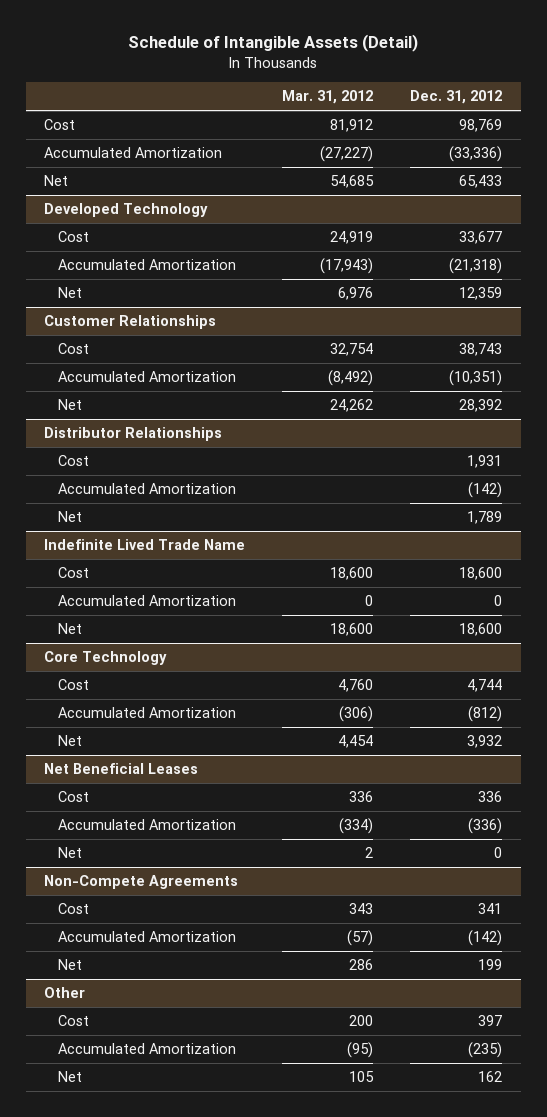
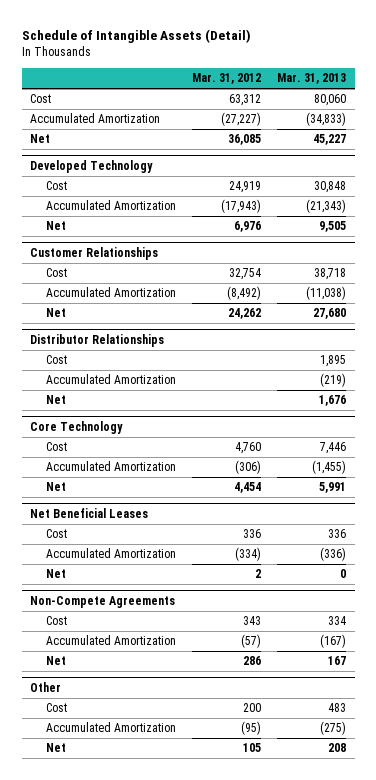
- | Mar. 31, 2012 | Dec. 31, 2012
+ | Mar. 31, 2012 | Mar. 31, 2013
- Cost | 81,912 | 98,769
+ Cost | 63,312 | 80,060
- Net | 54,685 | 65,433
+ Net | 36,085 | 45,227
- Indefinite Lived Trade Name
- Cost | 18,600 | 18,600
- Accumulated Amortization | 0 | 0
- Net | 18,600 | 18,600

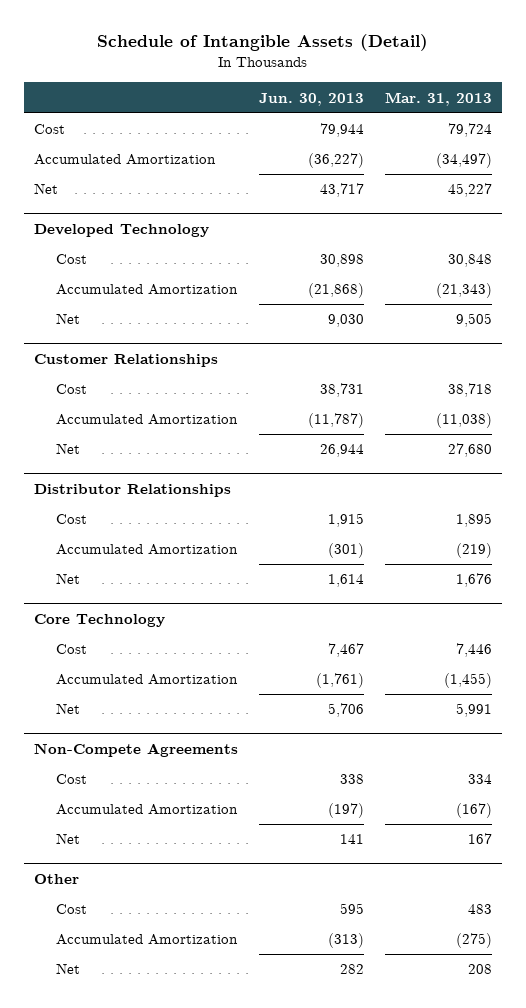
- | Mar. 31, 2012 | Mar. 31, 2013
+ | Jun. 30, 2013 | Mar. 31, 2013
- Cost | 63,312 | 80,060
- Accumulated Amortization | (27,227) | (34,833)
+ Cost | 79,944 | 79,724
+ Accumulated Amortization | (36,227) | (34,497)
- Net Beneficial Leases
- Cost | 336 | 336
- Accumulated Amortization | (334) | (336)
- Net | 2 | 0

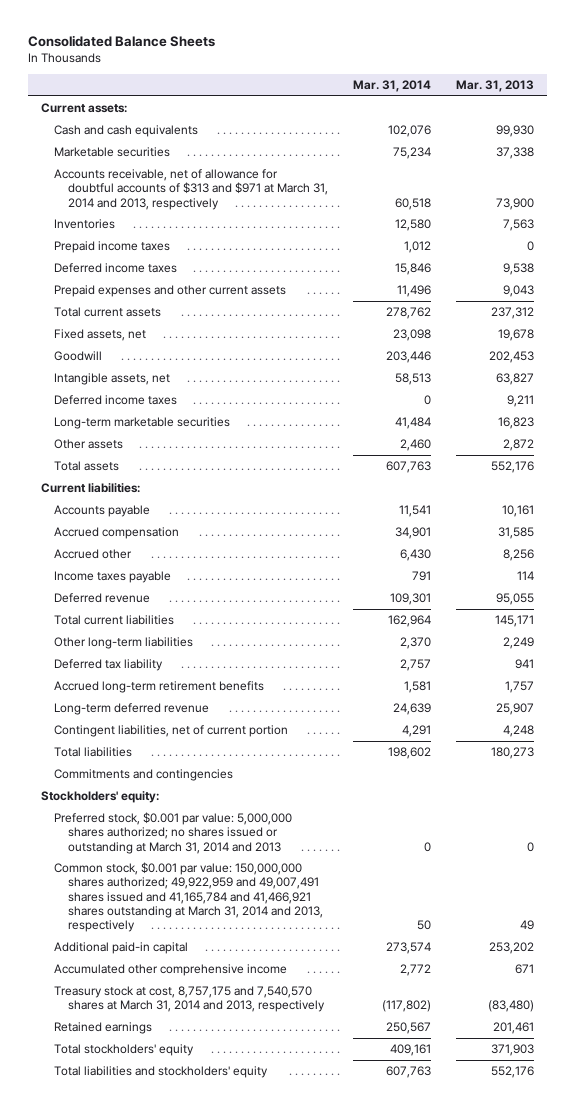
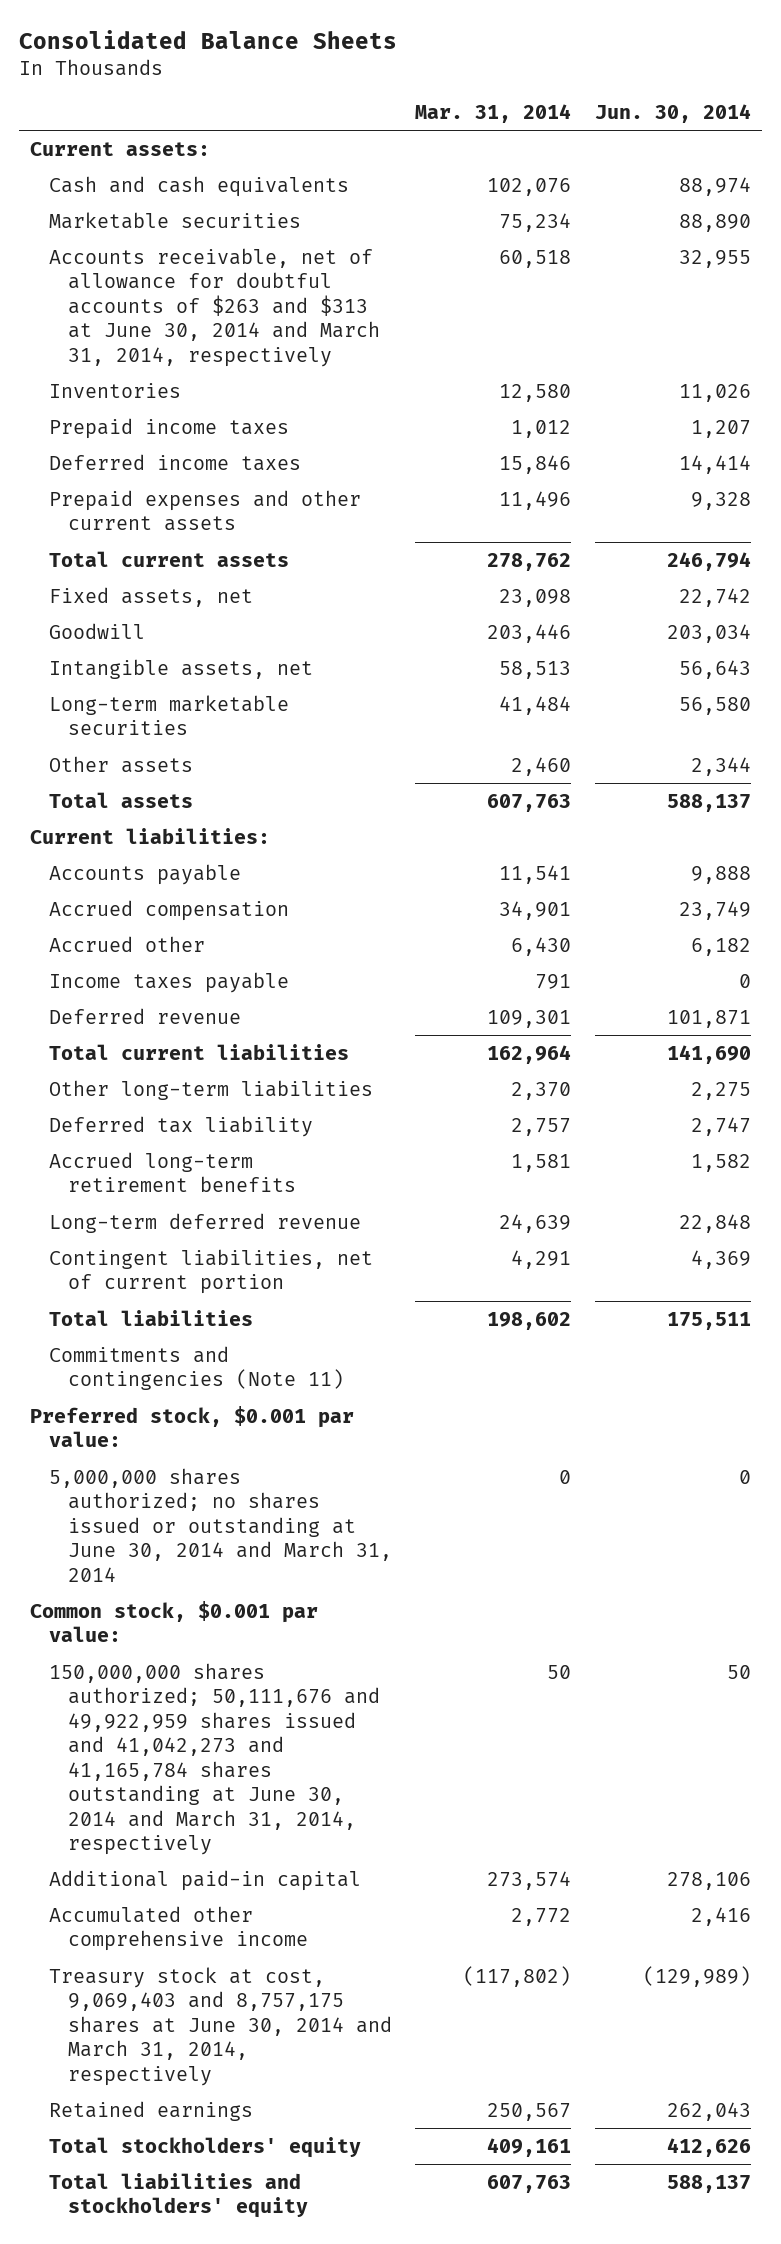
- | Mar. 31, 2014 | Mar. 31, 2013
+ | Mar. 31, 2014 | Jun. 30, 2014
- Accounts receivable, net of allowance for doubtful accounts of $313 and $971 at March 31, 2014 and 2013, respectively | 60,518 | 73,900
+ Accounts receivable, net of allowance for doubtful accounts of $263 and $313 at June 30, 2014 and March 31, 2014, respectively | 60,518 | 32,955
- Deferred income taxes | 0 | 9,211
- Commitments and contingencies
- Stockholders' equity:
- Preferred stock, $0.001 par value: 5,000,000 shares authorized; no shares issued or outstanding at March 31, 2014 and 2013 | 0 | 0
- Common stock, $0.001 par value: 150,000,000 shares authorized; 49,922,959 and 49,007,491 shares issued and 41,165,784 and 41,466,921 shares outstanding at March 31, 2014 and 2013, respectively | 50 | 49
+ Commitments and contingencies (Note 11)
+ Preferred stock, $0.001 par value:
+ 5,000,000 shares authorized; no shares issued or outstanding at June 30, 2014 and March 31, 2014 | 0 | 0
+ Common stock, $0.001 par value:
+ 150,000,000 shares authorized; 50,111,676 and 49,922,959 shares issued and 41,042,273 and 41,165,784 shares outstanding at June 30, 2014 and March 31, 2014, respectively | 50 | 50
- Treasury stock at cost, 8,757,175 and 7,540,570 shares at March 31, 2014 and 2013, respectively | (117,802) | (83,480)
+ Treasury stock at cost, 9,069,403 and 8,757,175 shares at June 30, 2014 and March 31, 2014, respectively | (117,802) | (129,989)

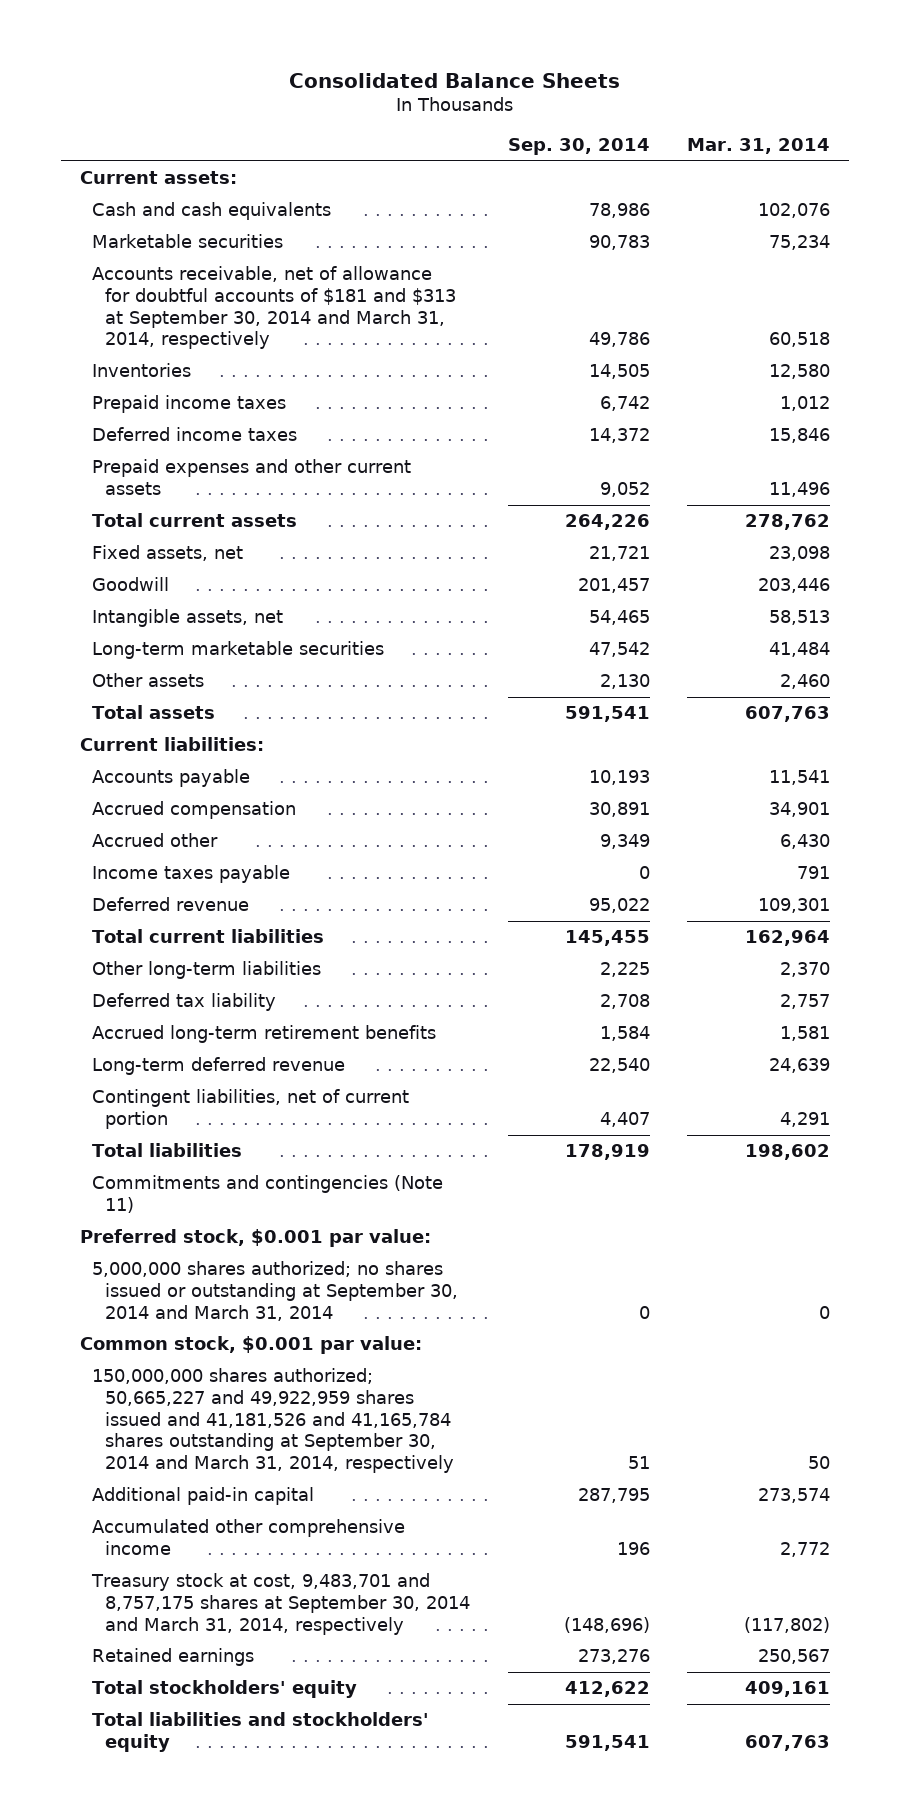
- | Mar. 31, 2014 | Jun. 30, 2014
+ | Sep. 30, 2014 | Mar. 31, 2014
- Accounts receivable, net of allowance for doubtful accounts of $263 and $313 at June 30, 2014 and March 31, 2014, respectively | 60,518 | 32,955
+ Accounts receivable, net of allowance for doubtful accounts of $181 and $313 at September 30, 2014 and March 31, 2014, respectively | 49,786 | 60,518
- 5,000,000 shares authorized; no shares issued or outstanding at June 30, 2014 and March 31, 2014 | 0 | 0
+ 5,000,000 shares authorized; no shares issued or outstanding at September 30, 2014 and March 31, 2014 | 0 | 0
- 150,000,000 shares authorized; 50,111,676 and 49,922,959 shares issued and 41,042,273 and 41,165,784 shares outstanding at June 30, 2014 and March 31, 2014, respectively | 50 | 50
+ 150,000,000 shares authorized; 50,665,227 and 49,922,959 shares issued and 41,181,526 and 41,165,784 shares outstanding at September 30, 2014 and March 31, 2014, respectively | 51 | 50
- Treasury stock at cost, 9,069,403 and 8,757,175 shares at June 30, 2014 and March 31, 2014, respectively | (117,802) | (129,989)
+ Treasury stock at cost, 9,483,701 and 8,757,175 shares at September 30, 2014 and March 31, 2014, respectively | (148,696) | (117,802)

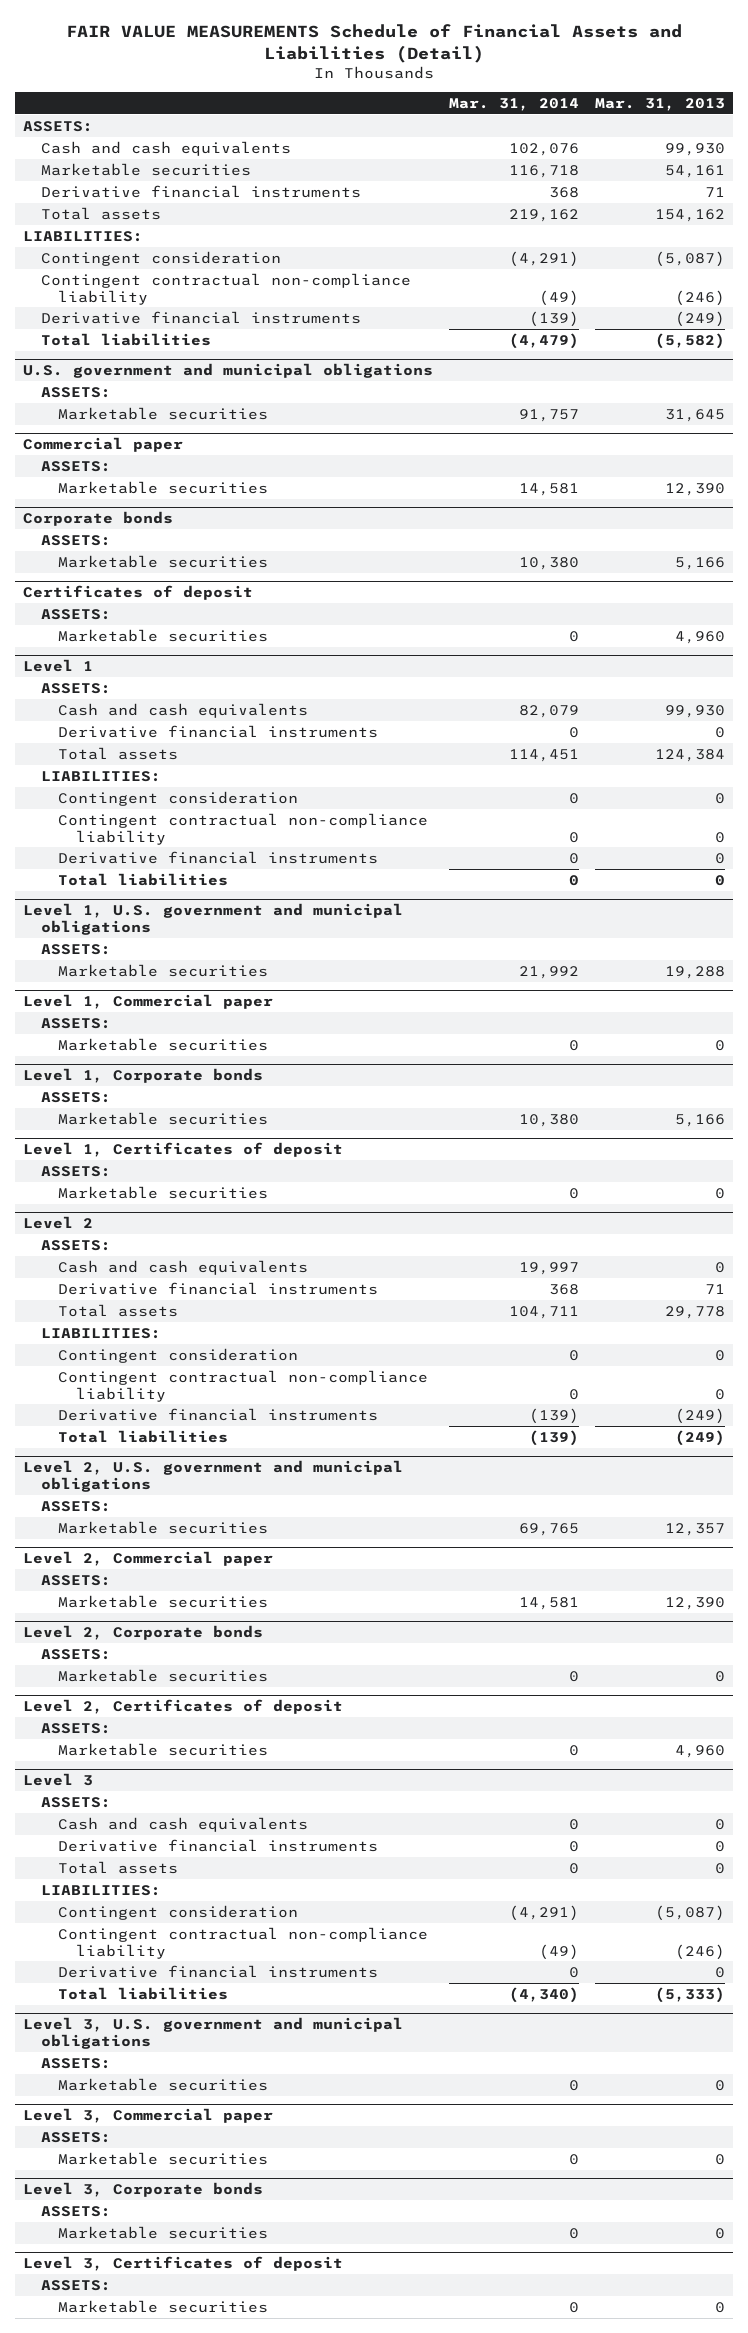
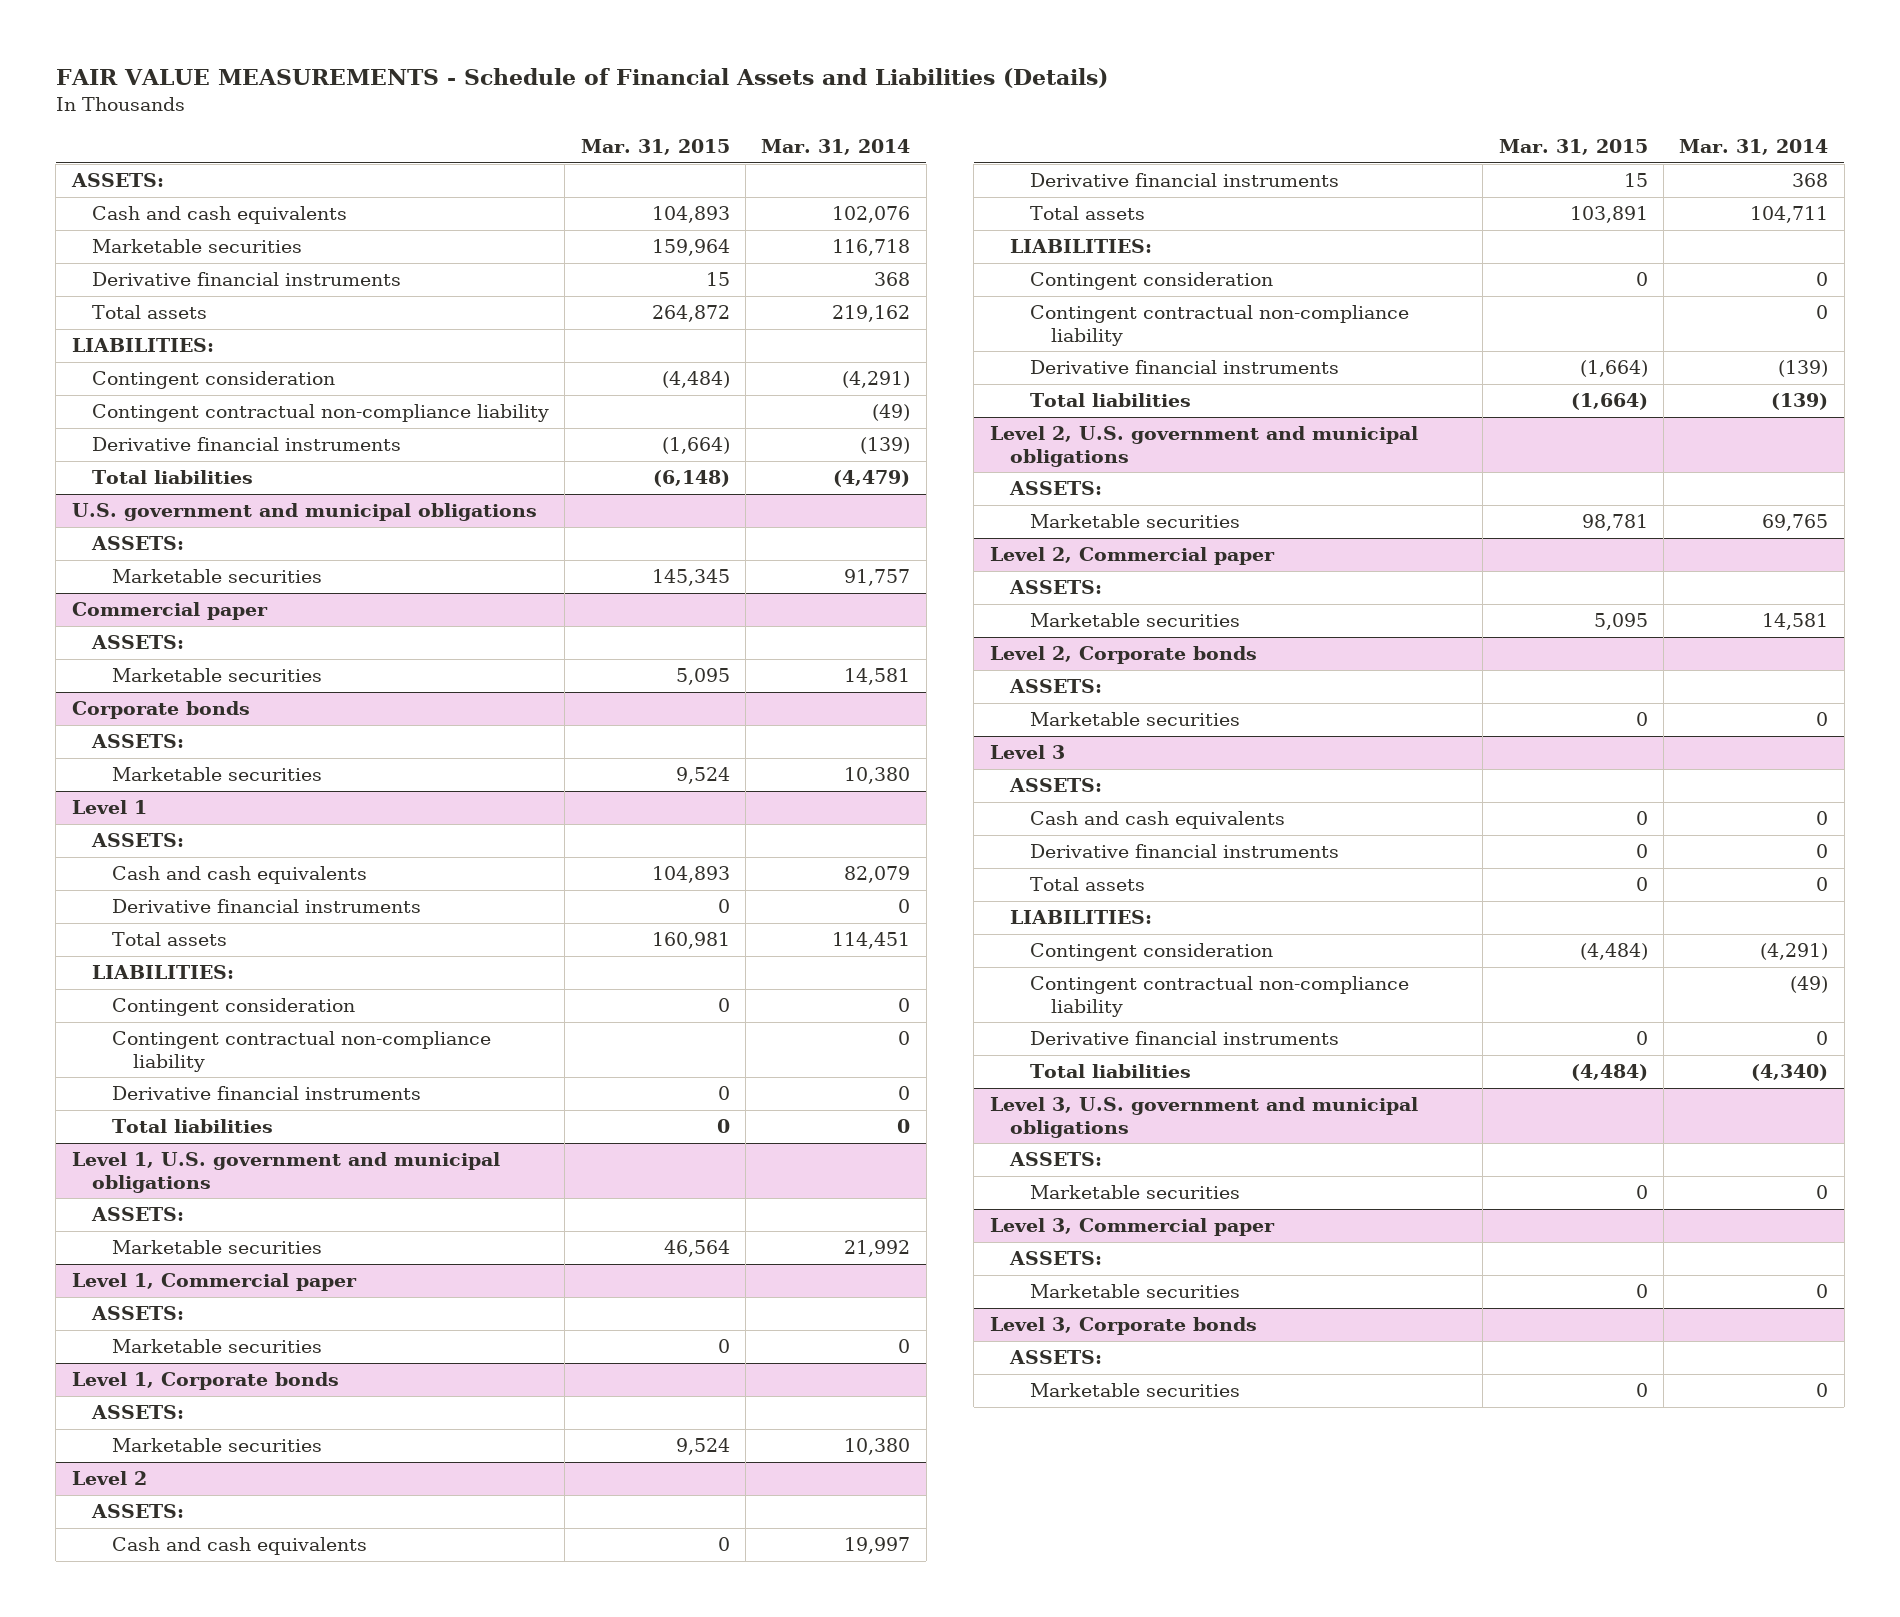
- FAIR VALUE MEASUREMENTS Schedule of Financial Assets and Liabilities (Detail)
+ FAIR VALUE MEASUREMENTS - Schedule of Financial Assets and Liabilities (Details)
- | Mar. 31, 2014 | Mar. 31, 2013
+ | Mar. 31, 2015 | Mar. 31, 2014
- Certificates of deposit
- ASSETS:
- Marketable securities | 0 | 4,960
- Level 1, Certificates of deposit
- ASSETS:
- Marketable securities | 0 | 0
- Level 2, Certificates of deposit
- ASSETS:
- Marketable securities | 0 | 4,960
- Level 3, Certificates of deposit
- ASSETS:
- Marketable securities | 0 | 0

